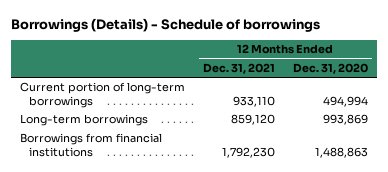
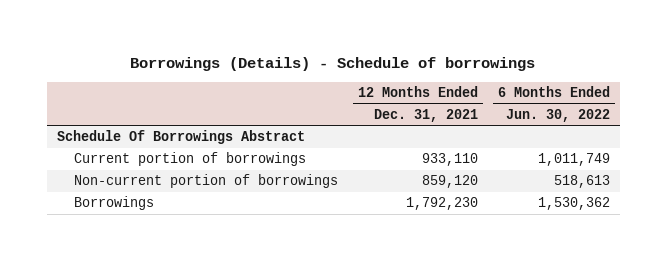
- | 12 Months Ended Dec. 31, 2021 | 12 Months Ended Dec. 31, 2020
+ | 12 Months Ended Dec. 31, 2021 | 6 Months Ended Jun. 30, 2022
- Current portion of long-term borrowings | 933,110 | 494,994
- Long-term borrowings | 859,120 | 993,869
- Borrowings from financial institutions | 1,792,230 | 1,488,863
+ Schedule Of Borrowings Abstract
+ Current portion of borrowings | 933,110 | 1,011,749
+ Non-current portion of borrowings | 859,120 | 518,613
+ Borrowings | 1,792,230 | 1,530,362

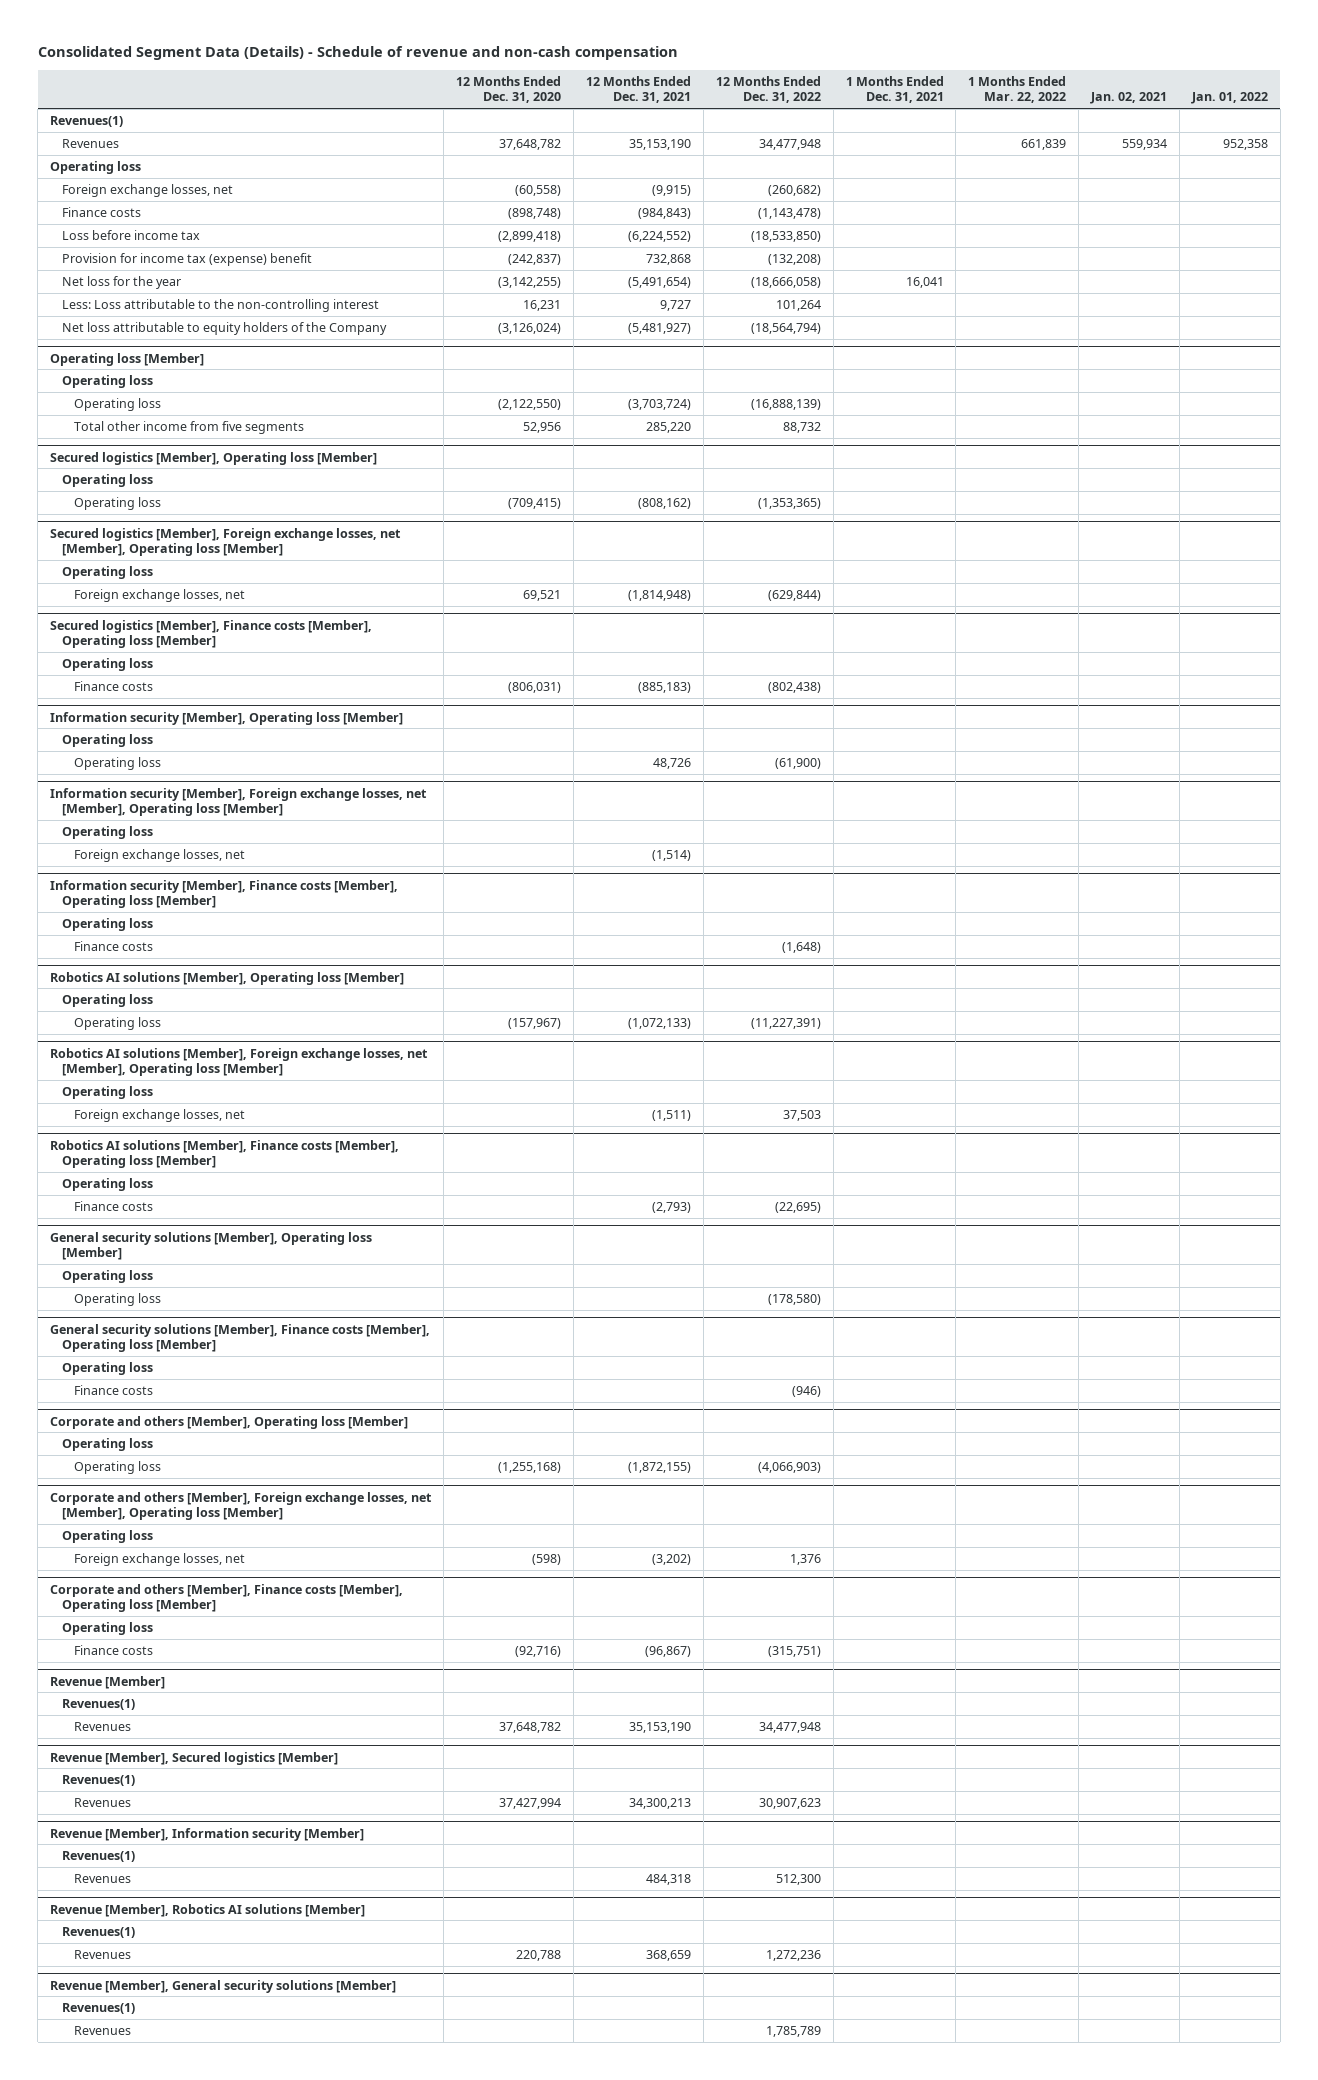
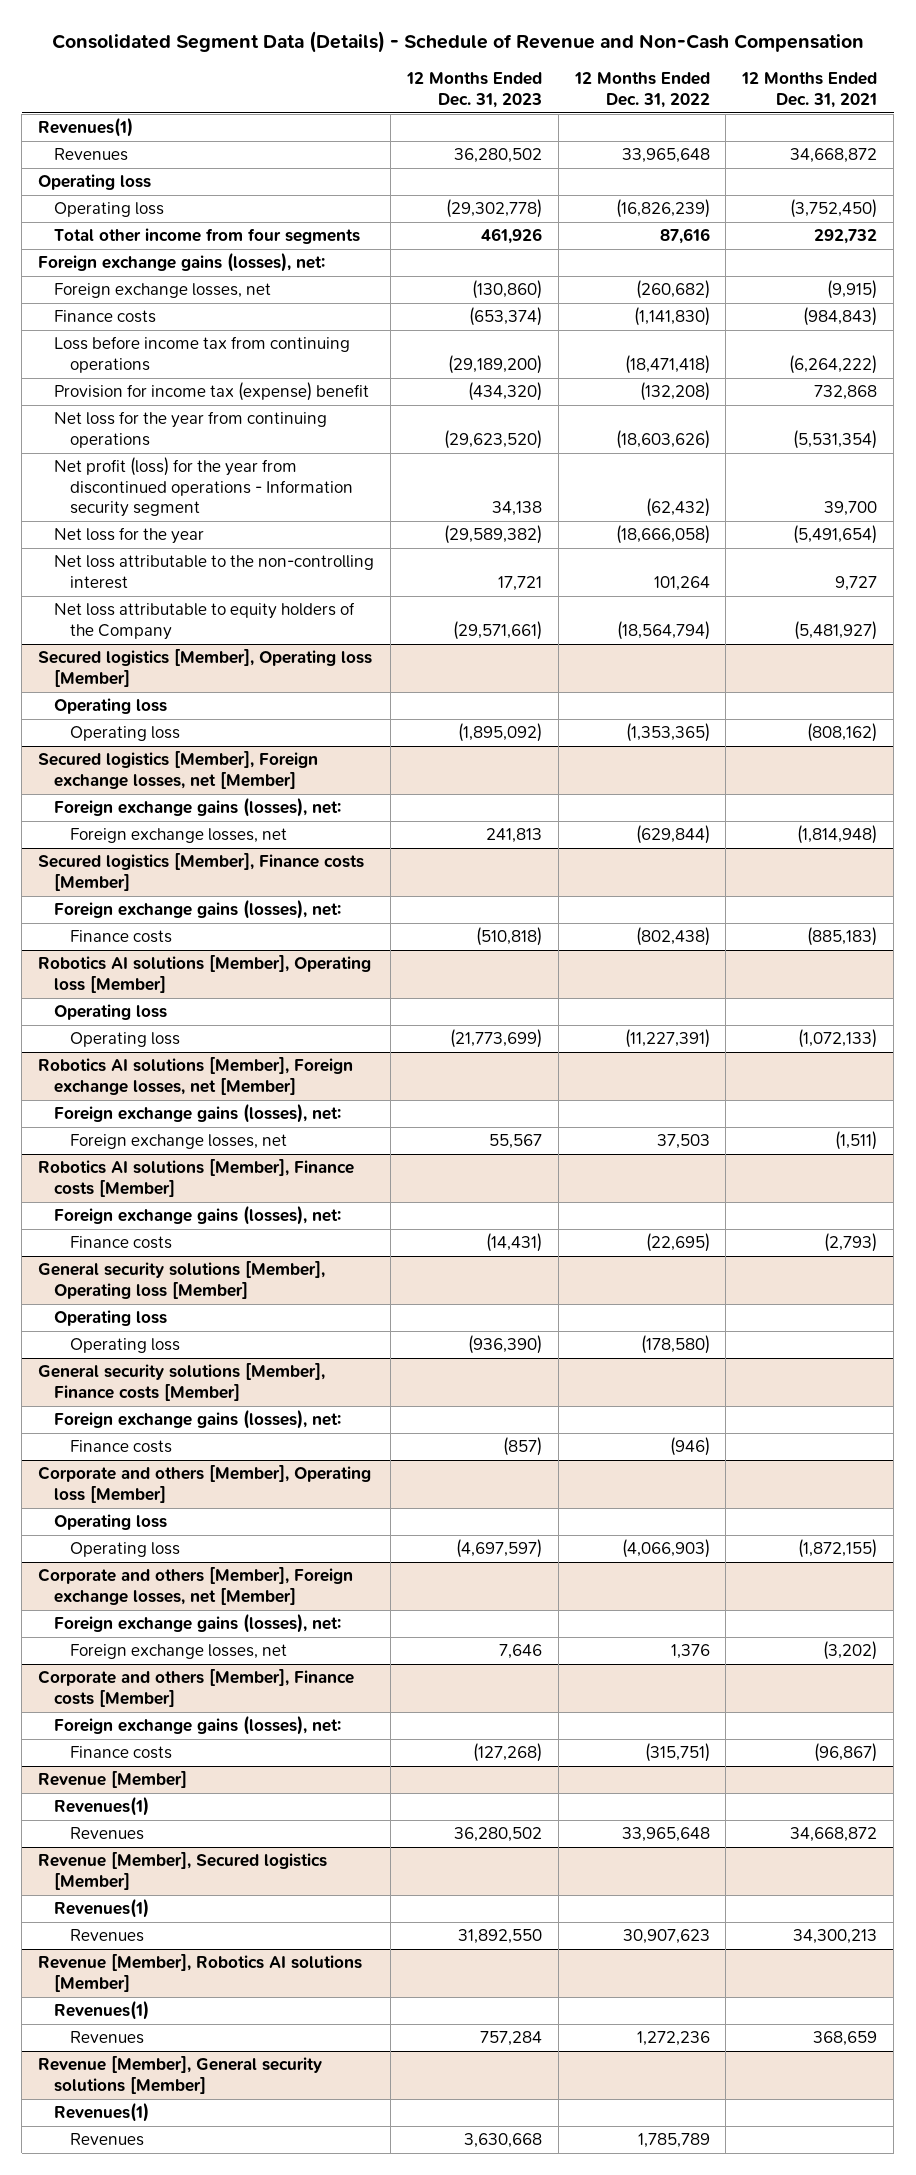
- Consolidated Segment Data (Details) - Schedule of revenue and non-cash compensation
+ Consolidated Segment Data (Details) - Schedule of Revenue and Non-Cash Compensation
- | 12 Months Ended Dec. 31, 2020 | 12 Months Ended Dec. 31, 2021 | 12 Months Ended Dec. 31, 2022 | 1 Months Ended Dec. 31, 2021 | 1 Months Ended Mar. 22, 2022 | Jan. 02, 2021 | Jan. 01, 2022
+ | 12 Months Ended Dec. 31, 2023 | 12 Months Ended Dec. 31, 2022 | 12 Months Ended Dec. 31, 2021
- Revenues | 37,648,782 | 35,153,190 | 34,477,948 | | 661,839 | 559,934 | 952,358
+ Revenues | 36,280,502 | 33,965,648 | 34,668,872
+ Operating loss | (29,302,778) | (16,826,239) | (3,752,450)
+ Total other income from four segments | 461,926 | 87,616 | 292,732
+ Foreign exchange gains (losses), net:
- Finance costs | (898,748) | (984,843) | (1,143,478) | | | |
- Loss before income tax | (2,899,418) | (6,224,552) | (18,533,850) | | | |
+ Finance costs | (653,374) | (1,141,830) | (984,843)
+ Loss before income tax from continuing operations | (29,189,200) | (18,471,418) | (6,264,222)
+ Net loss for the year from continuing operations | (29,623,520) | (18,603,626) | (5,531,354)
+ Net profit (loss) for the year from discontinued operations - Information security segment | 34,138 | (62,432) | 39,700
- Less: Loss attributable to the non-controlling interest | 16,231 | 9,727 | 101,264 | | | |
+ Net loss attributable to the non-controlling interest | 17,721 | 101,264 | 9,727
- Operating loss [Member]
- Operating loss
- Operating loss | (2,122,550) | (3,703,724) | (16,888,139) | | | |
- Total other income from five segments | 52,956 | 285,220 | 88,732 | | | |
- Secured logistics [Member], Foreign exchange losses, net [Member], Operating loss [Member]
- Operating loss
+ Secured logistics [Member], Foreign exchange losses, net [Member]
+ Foreign exchange gains (losses), net:
- Secured logistics [Member], Finance costs [Member], Operating loss [Member]
- Operating loss
+ Secured logistics [Member], Finance costs [Member]
+ Foreign exchange gains (losses), net:
- Information security [Member], Operating loss [Member]
- Operating loss
- Operating loss | | 48,726 | (61,900) | | | |
- Information security [Member], Foreign exchange losses, net [Member], Operating loss [Member]
- Operating loss
- Foreign exchange losses, net | | (1,514) | | | | |
- Information security [Member], Finance costs [Member], Operating loss [Member]
- Operating loss
- Finance costs | | | (1,648) | | | |
- Robotics AI solutions [Member], Foreign exchange losses, net [Member], Operating loss [Member]
- Operating loss
+ Robotics AI solutions [Member], Foreign exchange losses, net [Member]
+ Foreign exchange gains (losses), net:
- Robotics AI solutions [Member], Finance costs [Member], Operating loss [Member]
- Operating loss
+ Robotics AI solutions [Member], Finance costs [Member]
+ Foreign exchange gains (losses), net:
- General security solutions [Member], Finance costs [Member], Operating loss [Member]
- Operating loss
+ General security solutions [Member], Finance costs [Member]
+ Foreign exchange gains (losses), net:
- Corporate and others [Member], Foreign exchange losses, net [Member], Operating loss [Member]
- Operating loss
+ Corporate and others [Member], Foreign exchange losses, net [Member]
+ Foreign exchange gains (losses), net:
- Corporate and others [Member], Finance costs [Member], Operating loss [Member]
- Operating loss
+ Corporate and others [Member], Finance costs [Member]
+ Foreign exchange gains (losses), net:
@ Revenue [Member]
- Revenues | 37,648,782 | 35,153,190 | 34,477,948 | | | |
+ Revenues | 36,280,502 | 33,965,648 | 34,668,872
- Revenue [Member], Information security [Member]
- Revenues(1)
- Revenues | | 484,318 | 512,300 | | | |

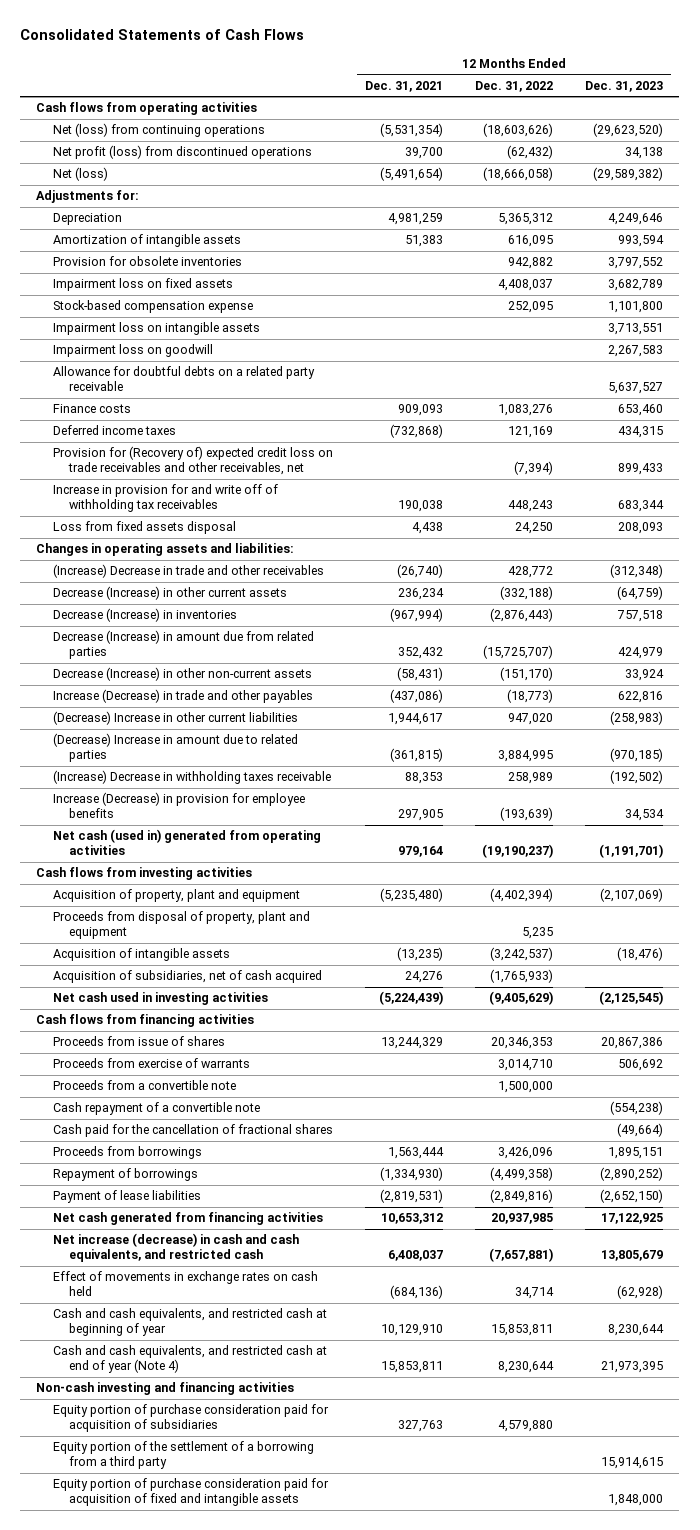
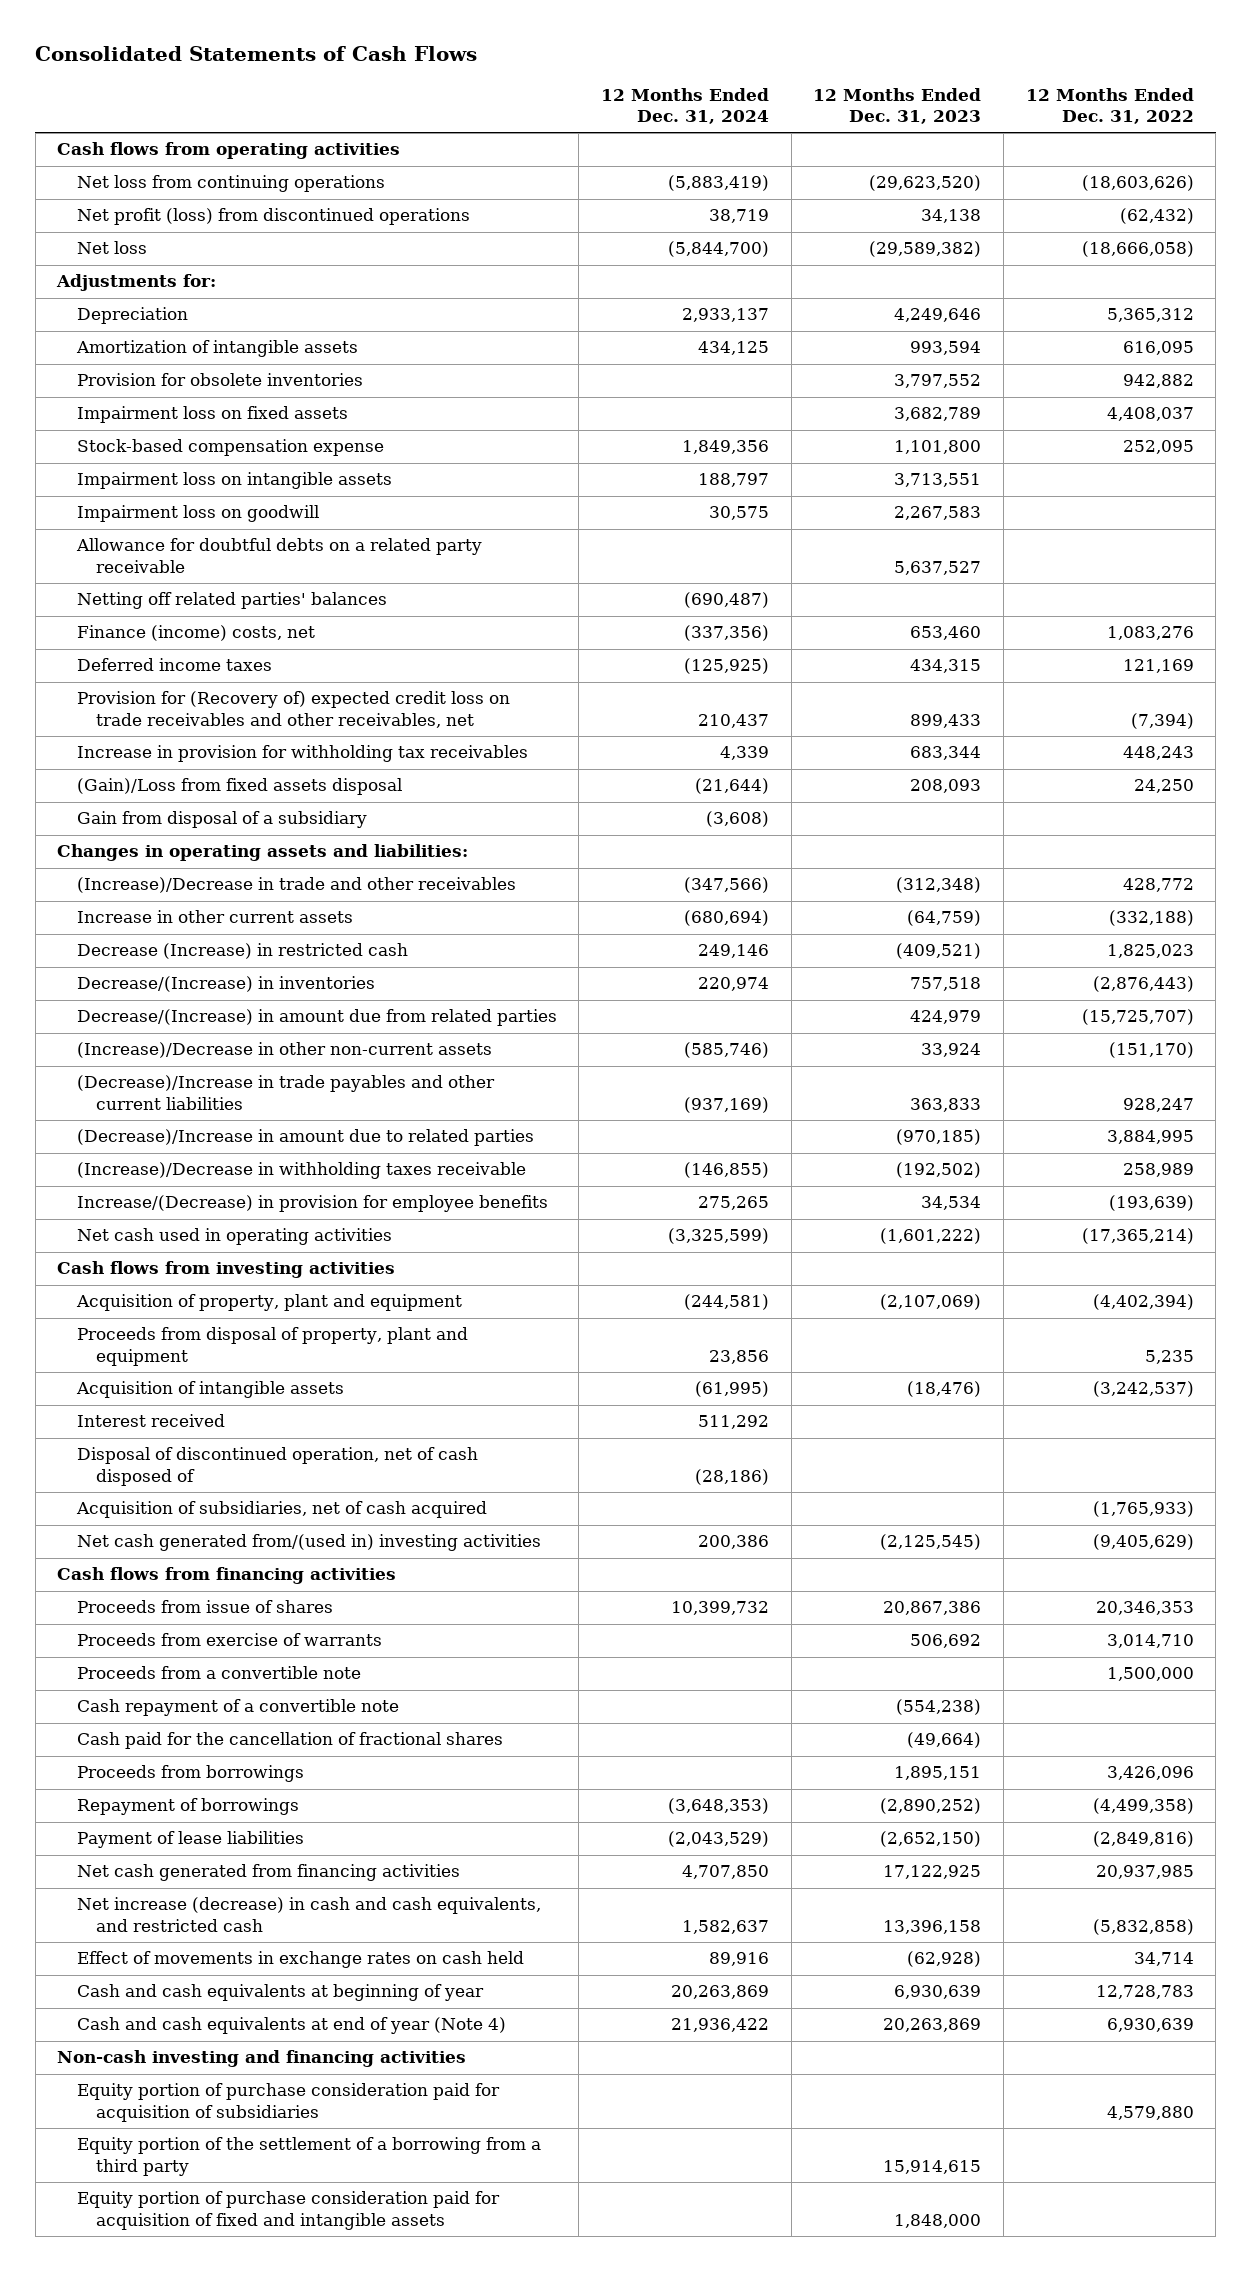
- | 12 Months Ended Dec. 31, 2021 | 12 Months Ended Dec. 31, 2022 | 12 Months Ended Dec. 31, 2023
+ | 12 Months Ended Dec. 31, 2024 | 12 Months Ended Dec. 31, 2023 | 12 Months Ended Dec. 31, 2022
- Net (loss) from continuing operations | (5,531,354) | (18,603,626) | (29,623,520)
+ Net loss from continuing operations | (5,883,419) | (29,623,520) | (18,603,626)
- Net (loss) | (5,491,654) | (18,666,058) | (29,589,382)
+ Net loss | (5,844,700) | (29,589,382) | (18,666,058)
- Finance costs | 909,093 | 1,083,276 | 653,460
+ Netting off related parties' balances | (690,487) | |
+ Finance (income) costs, net | (337,356) | 653,460 | 1,083,276
- Increase in provision for and write off of withholding tax receivables | 190,038 | 448,243 | 683,344
- Loss from fixed assets disposal | 4,438 | 24,250 | 208,093
+ Increase in provision for withholding tax receivables | 4,339 | 683,344 | 448,243
+ (Gain)/Loss from fixed assets disposal | (21,644) | 208,093 | 24,250
+ Gain from disposal of a subsidiary | (3,608) | |
- (Increase) Decrease in trade and other receivables | (26,740) | 428,772 | (312,348)
- Decrease (Increase) in other current assets | 236,234 | (332,188) | (64,759)
- Decrease (Increase) in inventories | (967,994) | (2,876,443) | 757,518
- Decrease (Increase) in amount due from related parties | 352,432 | (15,725,707) | 424,979
- Decrease (Increase) in other non-current assets | (58,431) | (151,170) | 33,924
- Increase (Decrease) in trade and other payables | (437,086) | (18,773) | 622,816
- (Decrease) Increase in other current liabilities | 1,944,617 | 947,020 | (258,983)
- (Decrease) Increase in amount due to related parties | (361,815) | 3,884,995 | (970,185)
- (Increase) Decrease in withholding taxes receivable | 88,353 | 258,989 | (192,502)
- Increase (Decrease) in provision for employee benefits | 297,905 | (193,639) | 34,534
- Net cash (used in) generated from operating activities | 979,164 | (19,190,237) | (1,191,701)
+ (Increase)/Decrease in trade and other receivables | (347,566) | (312,348) | 428,772
+ Increase in other current assets | (680,694) | (64,759) | (332,188)
+ Decrease (Increase) in restricted cash | 249,146 | (409,521) | 1,825,023
+ Decrease/(Increase) in inventories | 220,974 | 757,518 | (2,876,443)
+ Decrease/(Increase) in amount due from related parties | | 424,979 | (15,725,707)
+ (Increase)/Decrease in other non-current assets | (585,746) | 33,924 | (151,170)
+ (Decrease)/Increase in trade payables and other current liabilities | (937,169) | 363,833 | 928,247
+ (Decrease)/Increase in amount due to related parties | | (970,185) | 3,884,995
+ (Increase)/Decrease in withholding taxes receivable | (146,855) | (192,502) | 258,989
+ Increase/(Decrease) in provision for employee benefits | 275,265 | 34,534 | (193,639)
+ Net cash used in operating activities | (3,325,599) | (1,601,222) | (17,365,214)
+ Interest received | 511,292 | |
+ Disposal of discontinued operation, net of cash disposed of | (28,186) | |
- Net cash used in investing activities | (5,224,439) | (9,405,629) | (2,125,545)
+ Net cash generated from/(used in) investing activities | 200,386 | (2,125,545) | (9,405,629)
- Net increase (decrease) in cash and cash equivalents, and restricted cash | 6,408,037 | (7,657,881) | 13,805,679
+ Net increase (decrease) in cash and cash equivalents, and restricted cash | 1,582,637 | 13,396,158 | (5,832,858)
- Cash and cash equivalents, and restricted cash at beginning of year | 10,129,910 | 15,853,811 | 8,230,644
- Cash and cash equivalents, and restricted cash at end of year (Note 4) | 15,853,811 | 8,230,644 | 21,973,395
+ Cash and cash equivalents at beginning of year | 20,263,869 | 6,930,639 | 12,728,783
+ Cash and cash equivalents at end of year (Note 4) | 21,936,422 | 20,263,869 | 6,930,639

